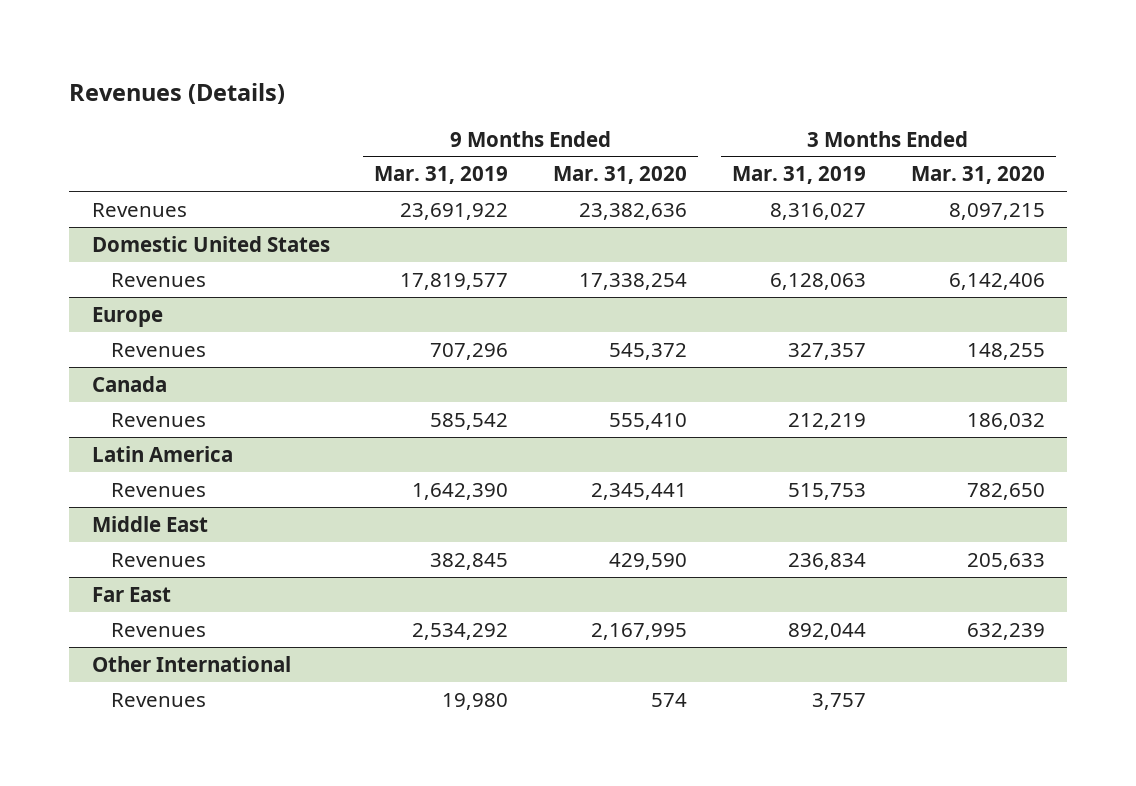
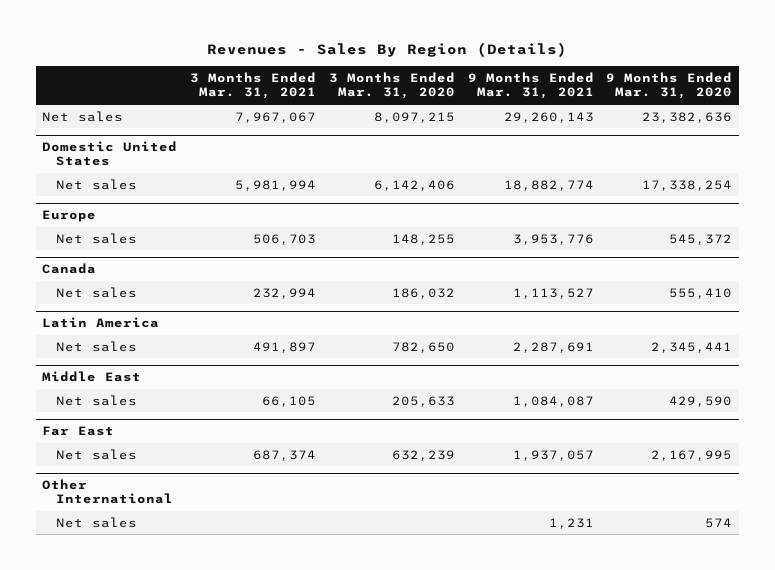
- Revenues (Details)
+ Revenues - Sales By Region (Details)
- | 9 Months Ended Mar. 31, 2019 | 9 Months Ended Mar. 31, 2020 | 3 Months Ended Mar. 31, 2019 | 3 Months Ended Mar. 31, 2020
+ | 3 Months Ended Mar. 31, 2021 | 3 Months Ended Mar. 31, 2020 | 9 Months Ended Mar. 31, 2021 | 9 Months Ended Mar. 31, 2020
- Revenues | 23,691,922 | 23,382,636 | 8,316,027 | 8,097,215
+ Net sales | 7,967,067 | 8,097,215 | 29,260,143 | 23,382,636
@ Domestic United States
- Revenues | 17,819,577 | 17,338,254 | 6,128,063 | 6,142,406
+ Net sales | 5,981,994 | 6,142,406 | 18,882,774 | 17,338,254
@ Europe
- Revenues | 707,296 | 545,372 | 327,357 | 148,255
+ Net sales | 506,703 | 148,255 | 3,953,776 | 545,372
@ Canada
- Revenues | 585,542 | 555,410 | 212,219 | 186,032
+ Net sales | 232,994 | 186,032 | 1,113,527 | 555,410
@ Latin America
- Revenues | 1,642,390 | 2,345,441 | 515,753 | 782,650
+ Net sales | 491,897 | 782,650 | 2,287,691 | 2,345,441
@ Middle East
- Revenues | 382,845 | 429,590 | 236,834 | 205,633
+ Net sales | 66,105 | 205,633 | 1,084,087 | 429,590
@ Far East
- Revenues | 2,534,292 | 2,167,995 | 892,044 | 632,239
+ Net sales | 687,374 | 632,239 | 1,937,057 | 2,167,995
@ Other International
- Revenues | 19,980 | 574 | 3,757 |
+ Net sales | | | 1,231 | 574

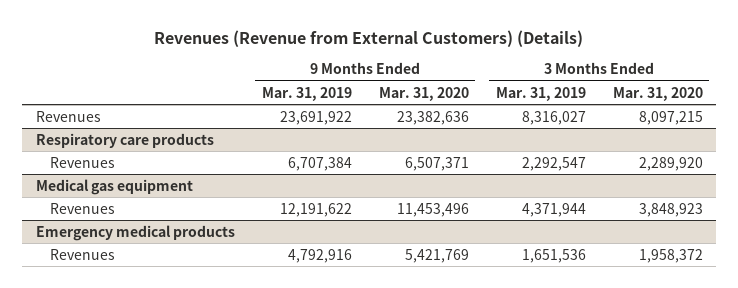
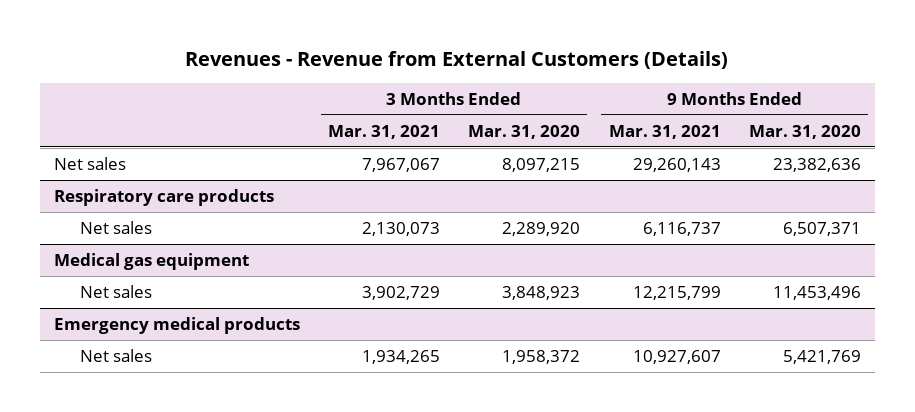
- Revenues (Revenue from External Customers) (Details)
+ Revenues - Revenue from External Customers (Details)
- | 9 Months Ended Mar. 31, 2019 | 9 Months Ended Mar. 31, 2020 | 3 Months Ended Mar. 31, 2019 | 3 Months Ended Mar. 31, 2020
+ | 3 Months Ended Mar. 31, 2021 | 3 Months Ended Mar. 31, 2020 | 9 Months Ended Mar. 31, 2021 | 9 Months Ended Mar. 31, 2020
- Revenues | 23,691,922 | 23,382,636 | 8,316,027 | 8,097,215
+ Net sales | 7,967,067 | 8,097,215 | 29,260,143 | 23,382,636
@ Respiratory care products
- Revenues | 6,707,384 | 6,507,371 | 2,292,547 | 2,289,920
+ Net sales | 2,130,073 | 2,289,920 | 6,116,737 | 6,507,371
@ Medical gas equipment
- Revenues | 12,191,622 | 11,453,496 | 4,371,944 | 3,848,923
+ Net sales | 3,902,729 | 3,848,923 | 12,215,799 | 11,453,496
@ Emergency medical products
- Revenues | 4,792,916 | 5,421,769 | 1,651,536 | 1,958,372
+ Net sales | 1,934,265 | 1,958,372 | 10,927,607 | 5,421,769

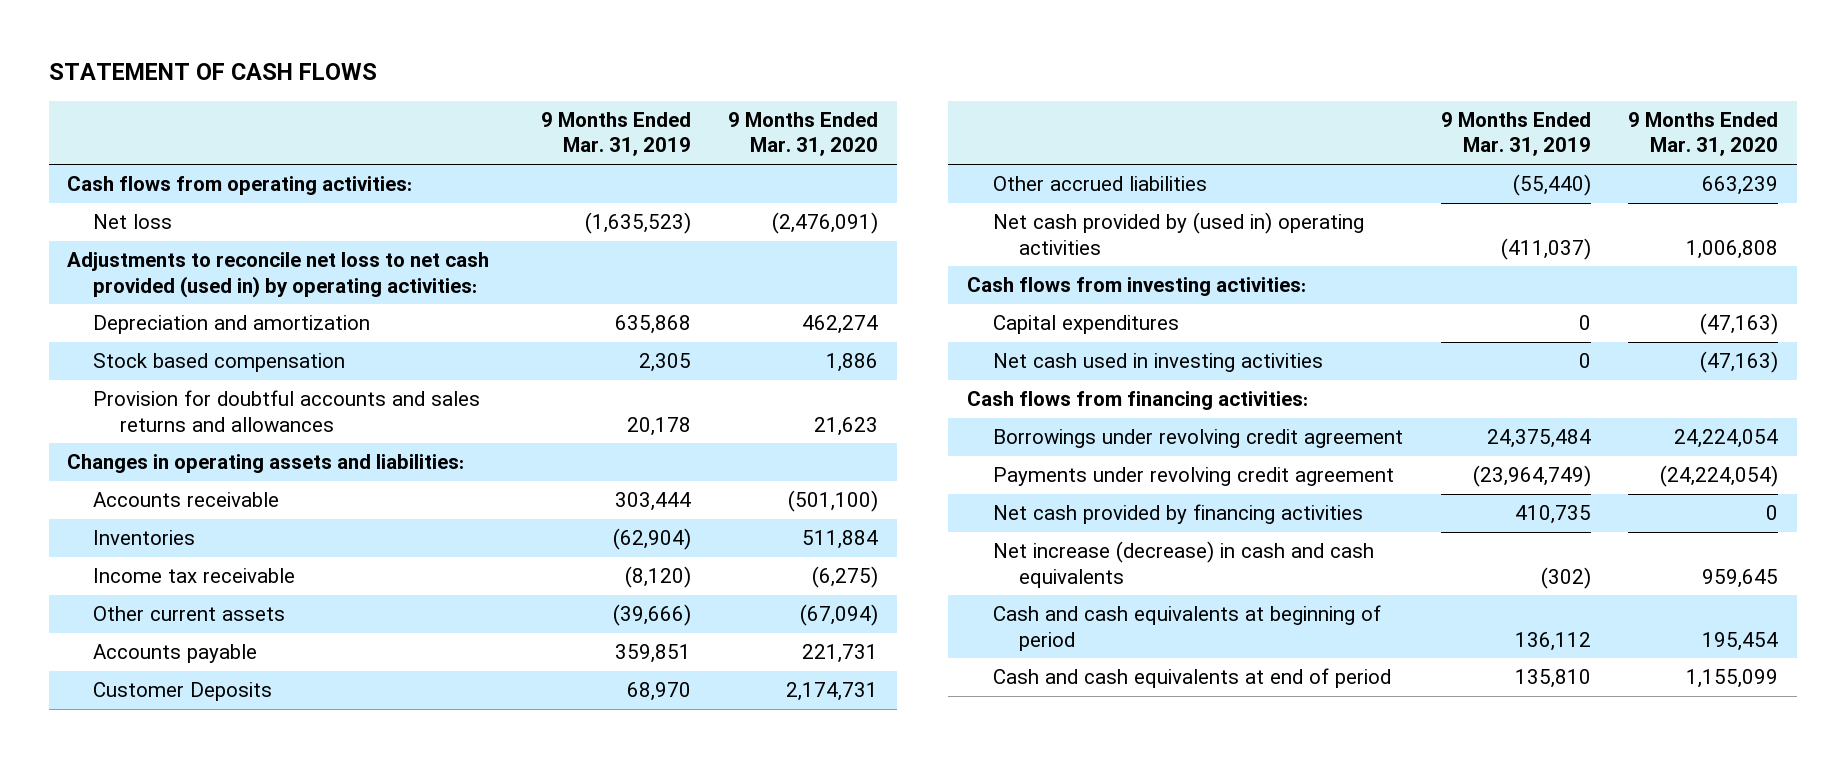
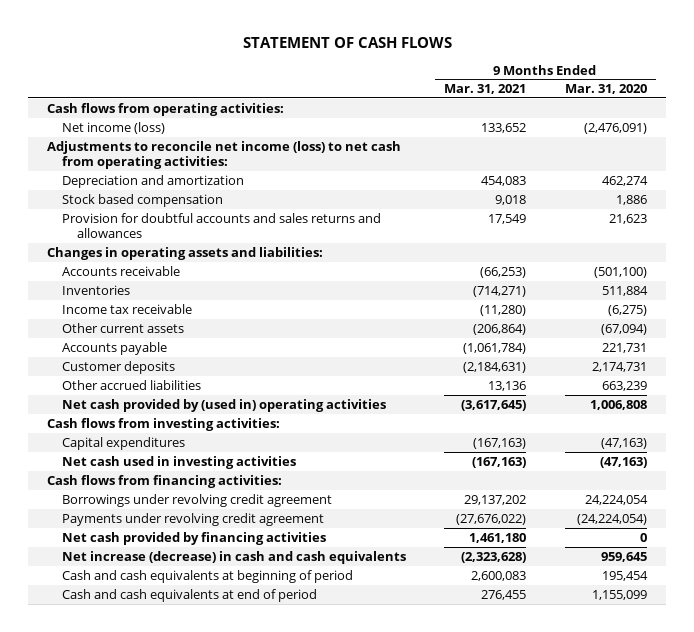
- | 9 Months Ended Mar. 31, 2019 | 9 Months Ended Mar. 31, 2020
+ | 9 Months Ended Mar. 31, 2021 | 9 Months Ended Mar. 31, 2020
- Net loss | (1,635,523) | (2,476,091)
- Adjustments to reconcile net loss to net cash provided (used in) by operating activities:
+ Net income (loss) | 133,652 | (2,476,091)
+ Adjustments to reconcile net income (loss) to net cash from operating activities:
- Customer Deposits | 68,970 | 2,174,731
+ Customer deposits | (2,184,631) | 2,174,731

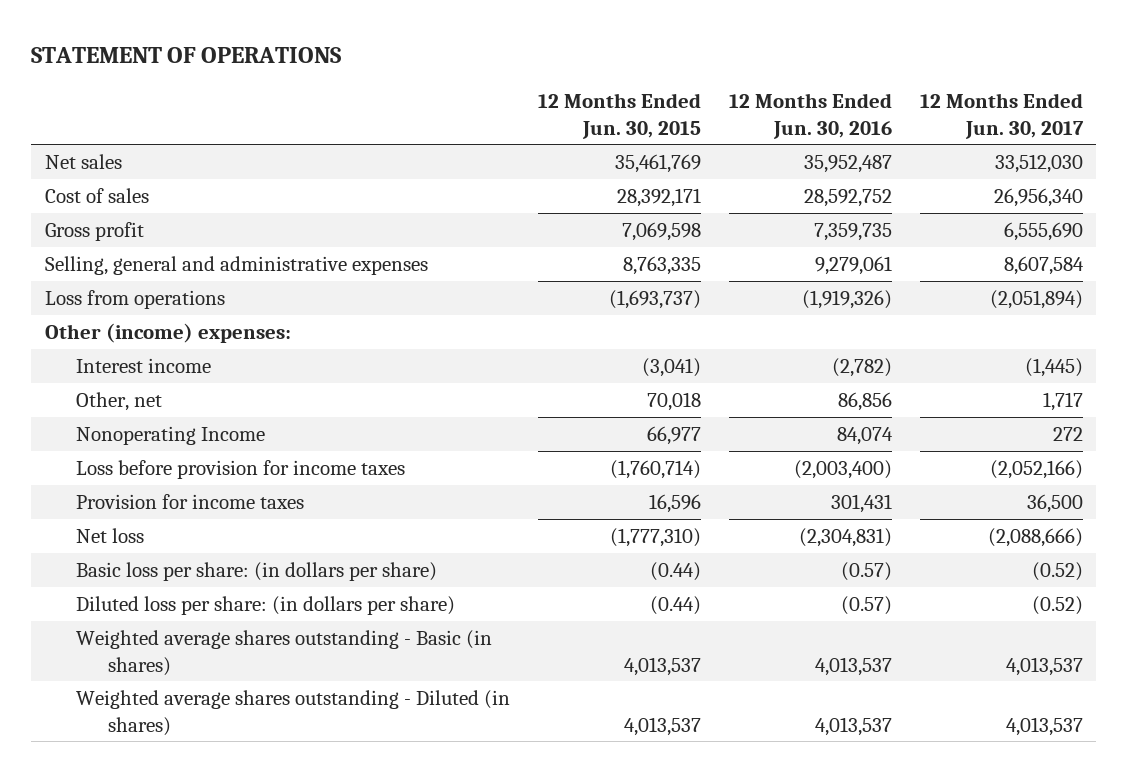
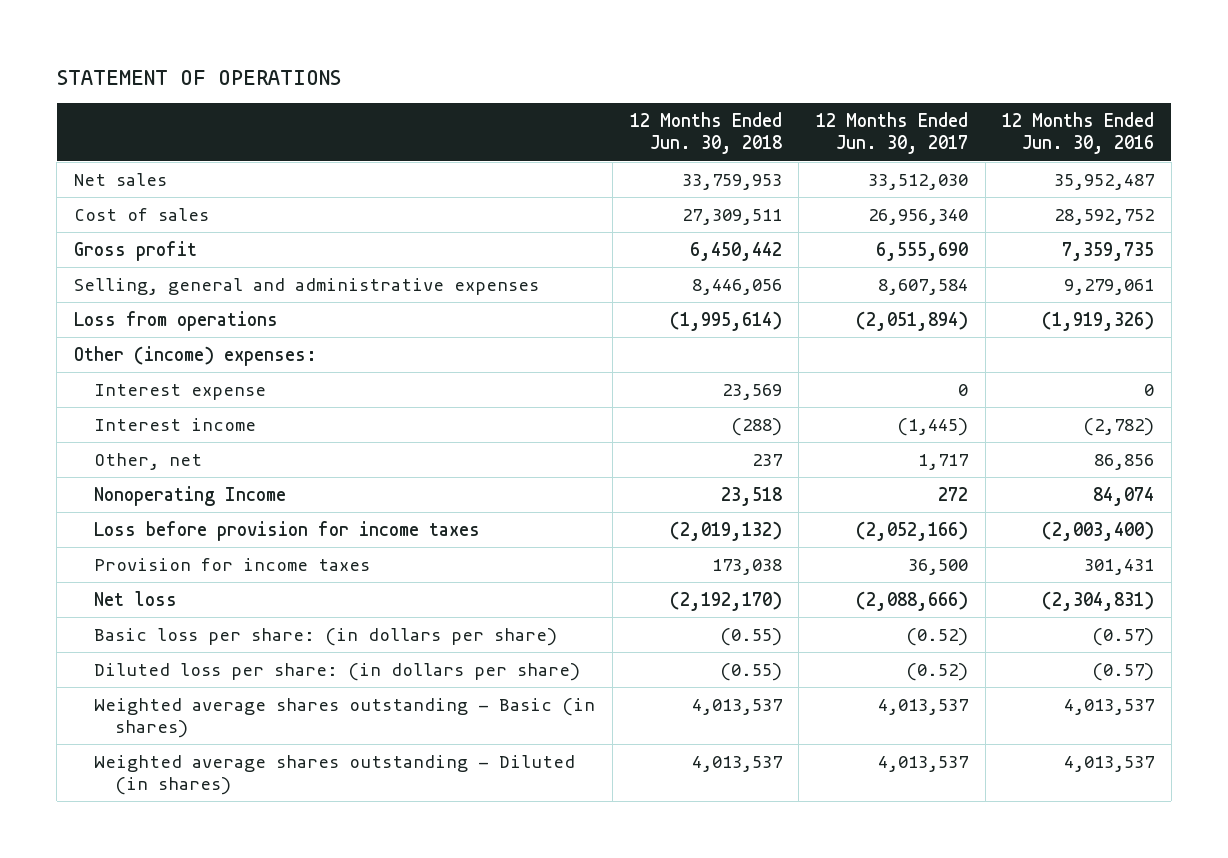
- | 12 Months Ended Jun. 30, 2015 | 12 Months Ended Jun. 30, 2016 | 12 Months Ended Jun. 30, 2017
+ | 12 Months Ended Jun. 30, 2018 | 12 Months Ended Jun. 30, 2017 | 12 Months Ended Jun. 30, 2016
+ Interest expense | 23,569 | 0 | 0

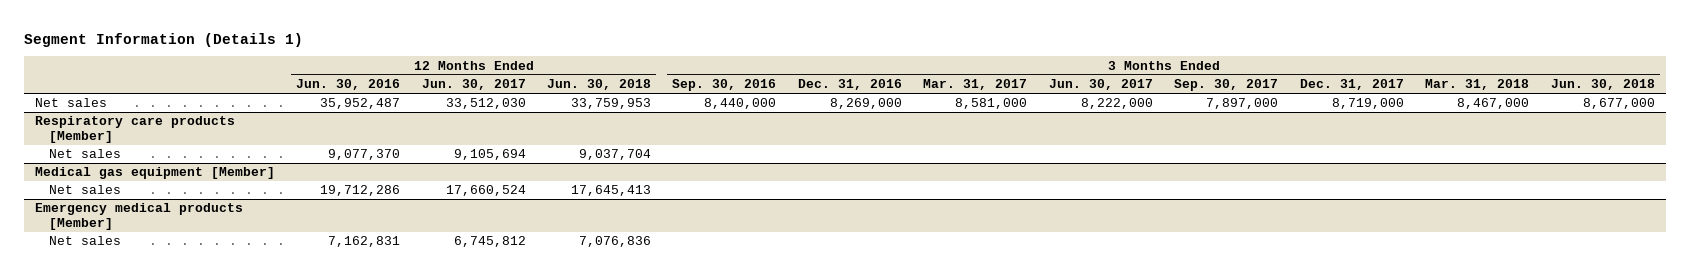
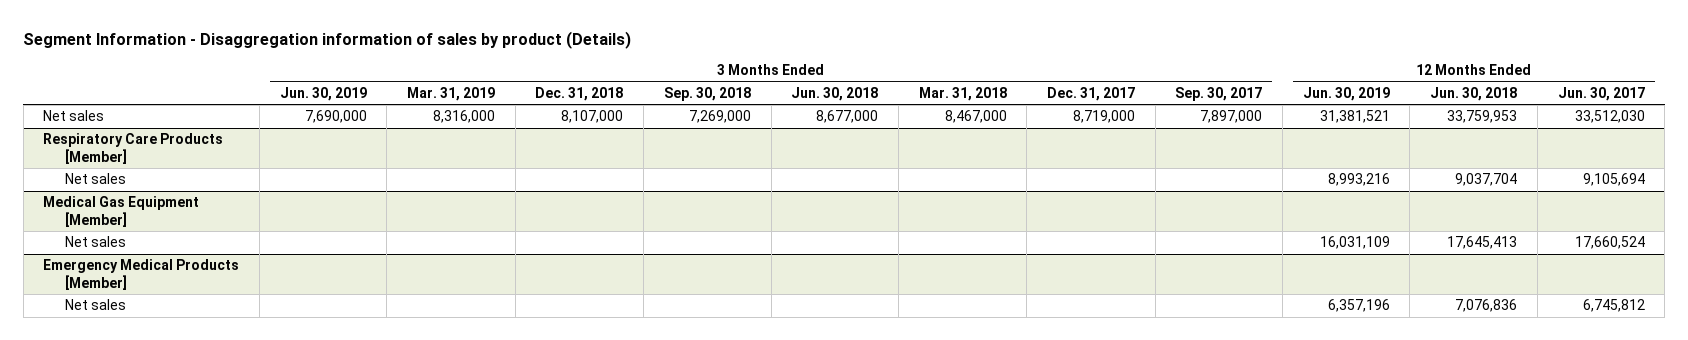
- Segment Information (Details 1)
+ Segment Information - Disaggregation information of sales by product (Details)
- | 12 Months Ended Jun. 30, 2016 | 12 Months Ended Jun. 30, 2017 | 12 Months Ended Jun. 30, 2018 | 3 Months Ended Sep. 30, 2016 | 3 Months Ended Dec. 31, 2016 | 3 Months Ended Mar. 31, 2017 | 3 Months Ended Jun. 30, 2017 | 3 Months Ended Sep. 30, 2017 | 3 Months Ended Dec. 31, 2017 | 3 Months Ended Mar. 31, 2018 | 3 Months Ended Jun. 30, 2018
+ | 3 Months Ended Jun. 30, 2019 | 3 Months Ended Mar. 31, 2019 | 3 Months Ended Dec. 31, 2018 | 3 Months Ended Sep. 30, 2018 | 3 Months Ended Jun. 30, 2018 | 3 Months Ended Mar. 31, 2018 | 3 Months Ended Dec. 31, 2017 | 3 Months Ended Sep. 30, 2017 | 12 Months Ended Jun. 30, 2019 | 12 Months Ended Jun. 30, 2018 | 12 Months Ended Jun. 30, 2017
- Respiratory care products [Member]
+ Respiratory Care Products [Member]
- Medical gas equipment [Member]
+ Medical Gas Equipment [Member]
- Emergency medical products [Member]
+ Emergency Medical Products [Member]

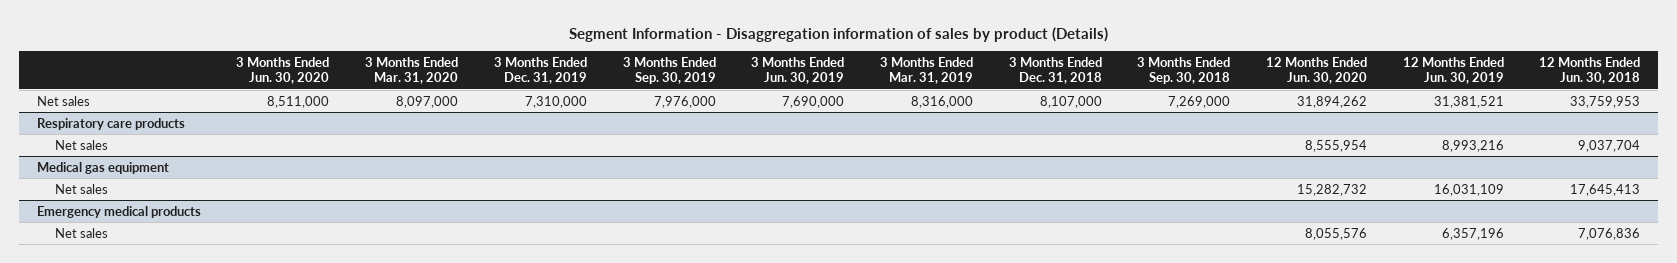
- | 3 Months Ended Jun. 30, 2019 | 3 Months Ended Mar. 31, 2019 | 3 Months Ended Dec. 31, 2018 | 3 Months Ended Sep. 30, 2018 | 3 Months Ended Jun. 30, 2018 | 3 Months Ended Mar. 31, 2018 | 3 Months Ended Dec. 31, 2017 | 3 Months Ended Sep. 30, 2017 | 12 Months Ended Jun. 30, 2019 | 12 Months Ended Jun. 30, 2018 | 12 Months Ended Jun. 30, 2017
+ | 3 Months Ended Jun. 30, 2020 | 3 Months Ended Mar. 31, 2020 | 3 Months Ended Dec. 31, 2019 | 3 Months Ended Sep. 30, 2019 | 3 Months Ended Jun. 30, 2019 | 3 Months Ended Mar. 31, 2019 | 3 Months Ended Dec. 31, 2018 | 3 Months Ended Sep. 30, 2018 | 12 Months Ended Jun. 30, 2020 | 12 Months Ended Jun. 30, 2019 | 12 Months Ended Jun. 30, 2018
- Respiratory Care Products [Member]
+ Respiratory care products
- Medical Gas Equipment [Member]
+ Medical gas equipment
- Emergency Medical Products [Member]
+ Emergency medical products

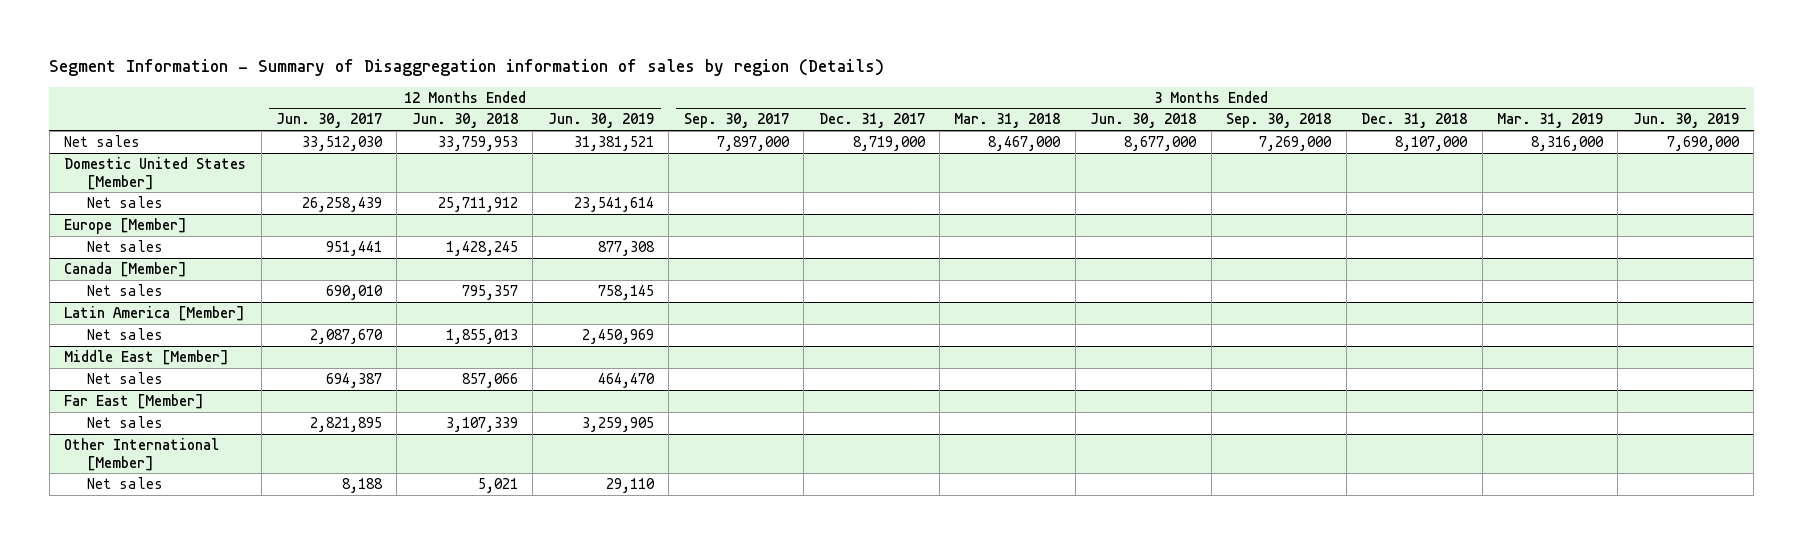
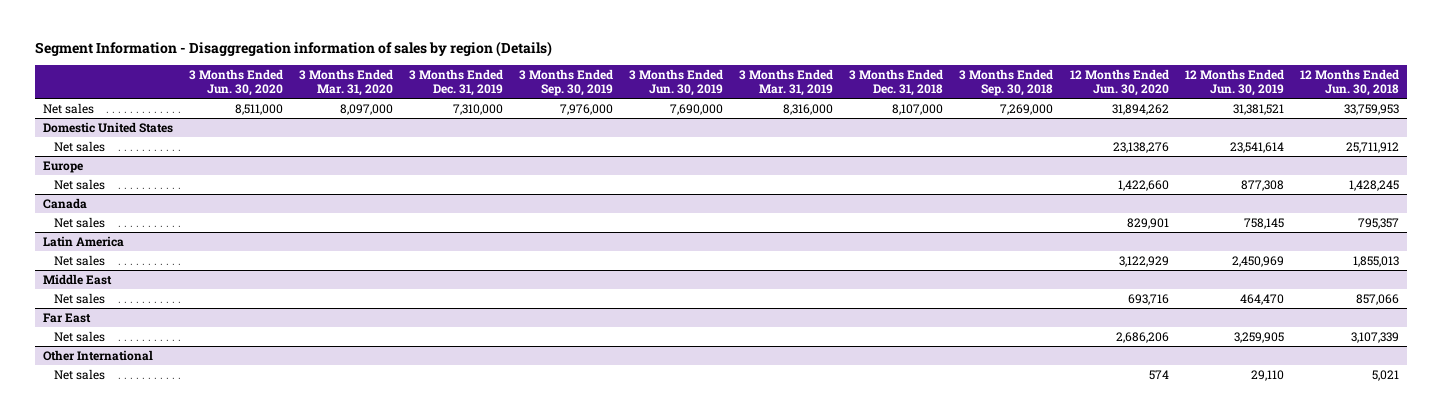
- Segment Information - Summary of Disaggregation information of sales by region (Details)
+ Segment Information - Disaggregation information of sales by region (Details)
- | 12 Months Ended Jun. 30, 2017 | 12 Months Ended Jun. 30, 2018 | 12 Months Ended Jun. 30, 2019 | 3 Months Ended Sep. 30, 2017 | 3 Months Ended Dec. 31, 2017 | 3 Months Ended Mar. 31, 2018 | 3 Months Ended Jun. 30, 2018 | 3 Months Ended Sep. 30, 2018 | 3 Months Ended Dec. 31, 2018 | 3 Months Ended Mar. 31, 2019 | 3 Months Ended Jun. 30, 2019
+ | 3 Months Ended Jun. 30, 2020 | 3 Months Ended Mar. 31, 2020 | 3 Months Ended Dec. 31, 2019 | 3 Months Ended Sep. 30, 2019 | 3 Months Ended Jun. 30, 2019 | 3 Months Ended Mar. 31, 2019 | 3 Months Ended Dec. 31, 2018 | 3 Months Ended Sep. 30, 2018 | 12 Months Ended Jun. 30, 2020 | 12 Months Ended Jun. 30, 2019 | 12 Months Ended Jun. 30, 2018
- Domestic United States [Member]
+ Domestic United States
- Europe [Member]
+ Europe
- Canada [Member]
+ Canada
- Latin America [Member]
+ Latin America
- Middle East [Member]
+ Middle East
- Far East [Member]
+ Far East
- Other International [Member]
+ Other International

